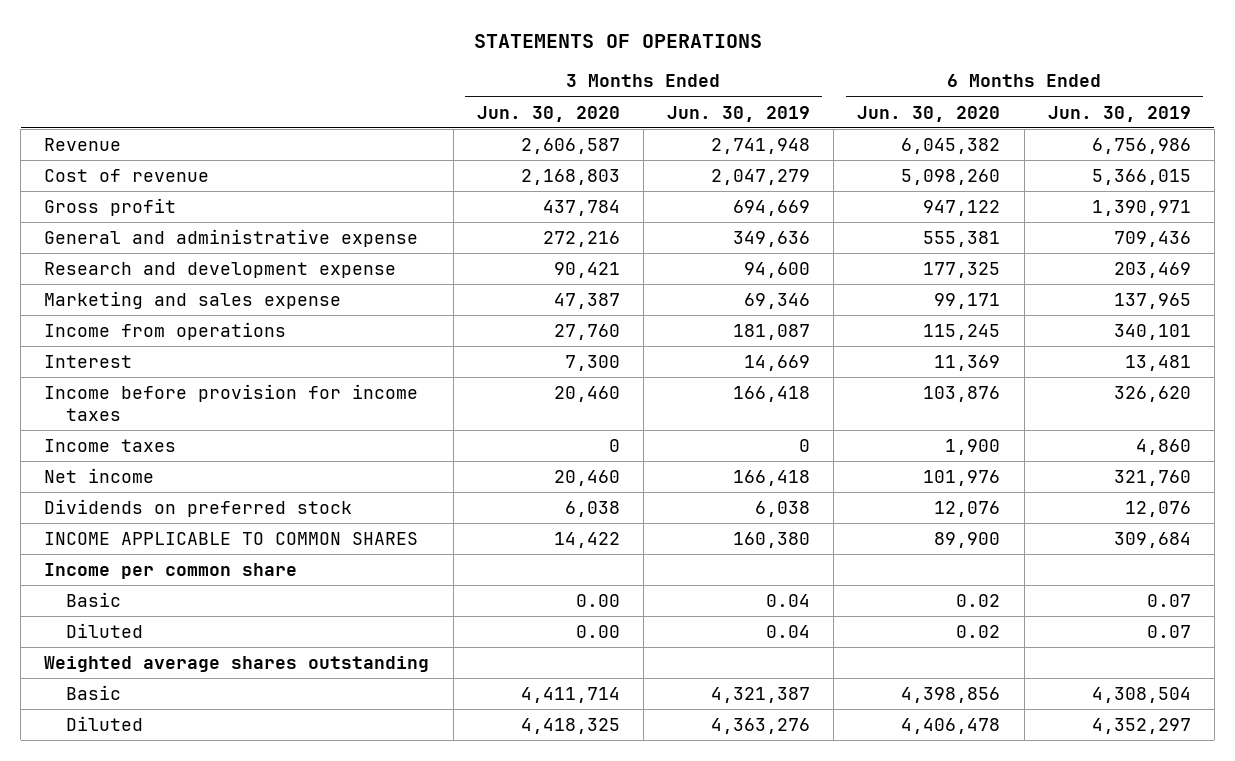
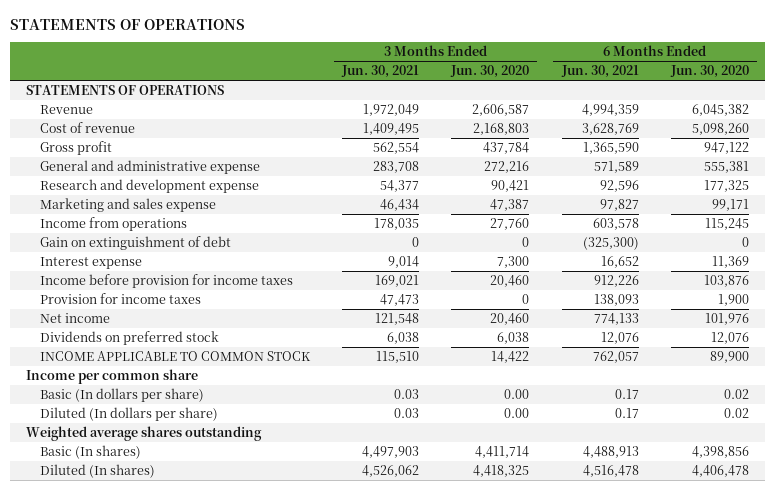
- | 3 Months Ended Jun. 30, 2020 | 3 Months Ended Jun. 30, 2019 | 6 Months Ended Jun. 30, 2020 | 6 Months Ended Jun. 30, 2019
+ | 3 Months Ended Jun. 30, 2021 | 3 Months Ended Jun. 30, 2020 | 6 Months Ended Jun. 30, 2021 | 6 Months Ended Jun. 30, 2020
+ STATEMENTS OF OPERATIONS
- Interest | 7,300 | 14,669 | 11,369 | 13,481
+ Gain on extinguishment of debt | 0 | 0 | (325,300) | 0
+ Interest expense | 9,014 | 7,300 | 16,652 | 11,369
- Income taxes | 0 | 0 | 1,900 | 4,860
+ Provision for income taxes | 47,473 | 0 | 138,093 | 1,900
- INCOME APPLICABLE TO COMMON SHARES | 14,422 | 160,380 | 89,900 | 309,684
+ INCOME APPLICABLE TO COMMON STOCK | 115,510 | 14,422 | 762,057 | 89,900
- Basic | 0.00 | 0.04 | 0.02 | 0.07
- Diluted | 0.00 | 0.04 | 0.02 | 0.07
+ Basic (In dollars per share) | 0.03 | 0.00 | 0.17 | 0.02
+ Diluted (In dollars per share) | 0.03 | 0.00 | 0.17 | 0.02
- Basic | 4,411,714 | 4,321,387 | 4,398,856 | 4,308,504
- Diluted | 4,418,325 | 4,363,276 | 4,406,478 | 4,352,297
+ Basic (In shares) | 4,497,903 | 4,411,714 | 4,488,913 | 4,398,856
+ Diluted (In shares) | 4,526,062 | 4,418,325 | 4,516,478 | 4,406,478

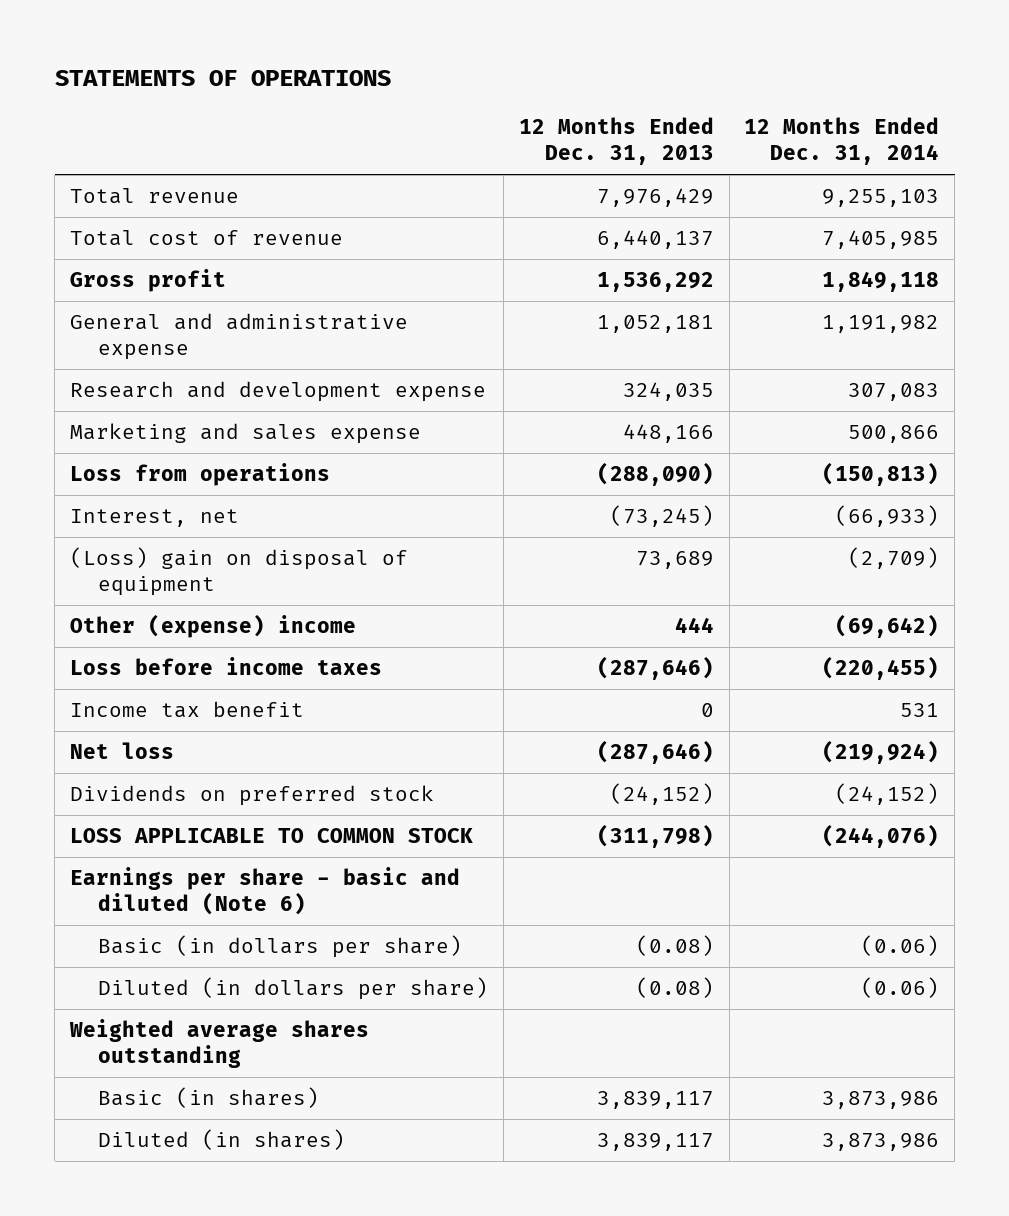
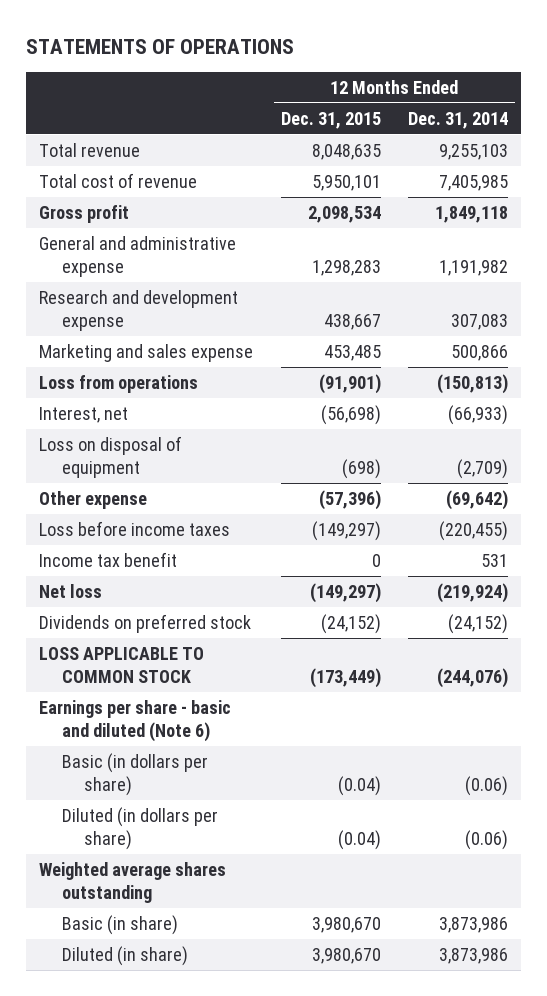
- | 12 Months Ended Dec. 31, 2013 | 12 Months Ended Dec. 31, 2014
+ | 12 Months Ended Dec. 31, 2015 | 12 Months Ended Dec. 31, 2014
- (Loss) gain on disposal of equipment | 73,689 | (2,709)
- Other (expense) income | 444 | (69,642)
+ Loss on disposal of equipment | (698) | (2,709)
+ Other expense | (57,396) | (69,642)
- Basic (in shares) | 3,839,117 | 3,873,986
- Diluted (in shares) | 3,839,117 | 3,873,986
+ Basic (in share) | 3,980,670 | 3,873,986
+ Diluted (in share) | 3,980,670 | 3,873,986

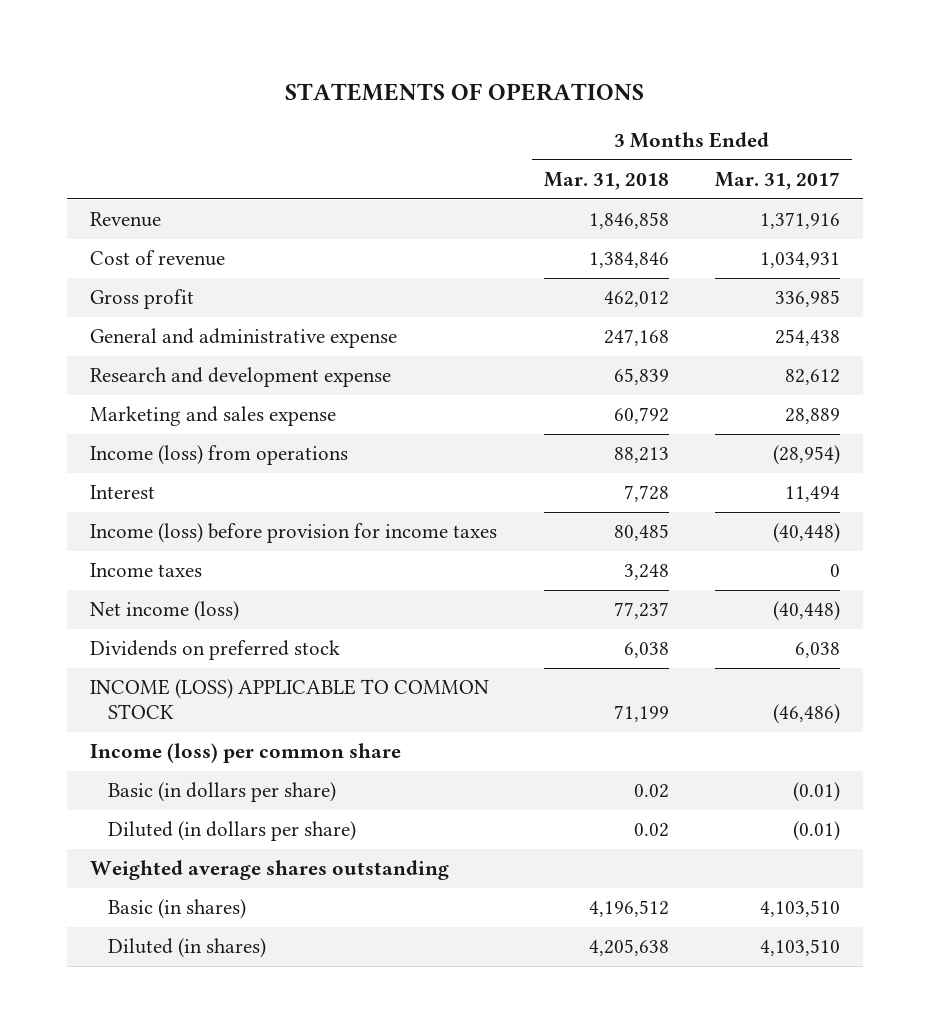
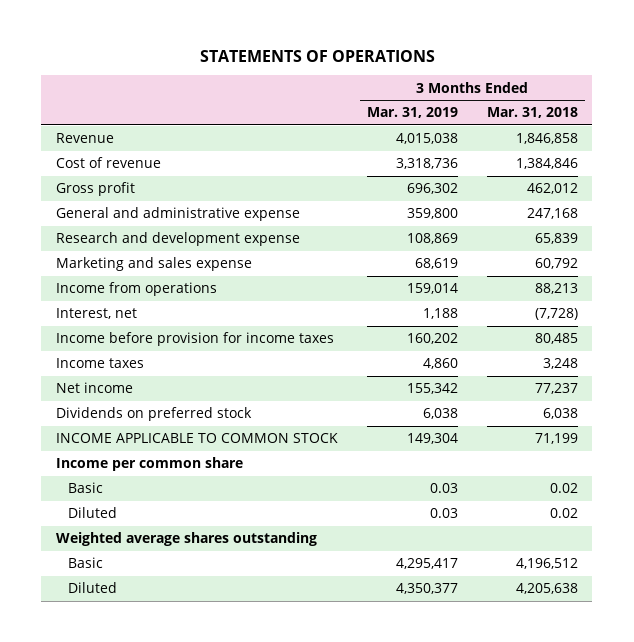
- | 3 Months Ended Mar. 31, 2018 | 3 Months Ended Mar. 31, 2017
+ | 3 Months Ended Mar. 31, 2019 | 3 Months Ended Mar. 31, 2018
- Income (loss) from operations | 88,213 | (28,954)
- Interest | 7,728 | 11,494
- Income (loss) before provision for income taxes | 80,485 | (40,448)
+ Income from operations | 159,014 | 88,213
+ Interest, net | 1,188 | (7,728)
+ Income before provision for income taxes | 160,202 | 80,485
- Net income (loss) | 77,237 | (40,448)
+ Net income | 155,342 | 77,237
- INCOME (LOSS) APPLICABLE TO COMMON STOCK | 71,199 | (46,486)
- Income (loss) per common share
- Basic (in dollars per share) | 0.02 | (0.01)
- Diluted (in dollars per share) | 0.02 | (0.01)
+ INCOME APPLICABLE TO COMMON STOCK | 149,304 | 71,199
+ Income per common share
+ Basic | 0.03 | 0.02
+ Diluted | 0.03 | 0.02
- Basic (in shares) | 4,196,512 | 4,103,510
- Diluted (in shares) | 4,205,638 | 4,103,510
+ Basic | 4,295,417 | 4,196,512
+ Diluted | 4,350,377 | 4,205,638

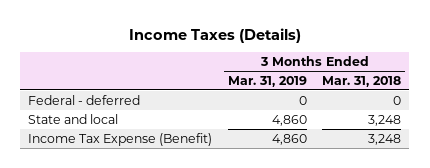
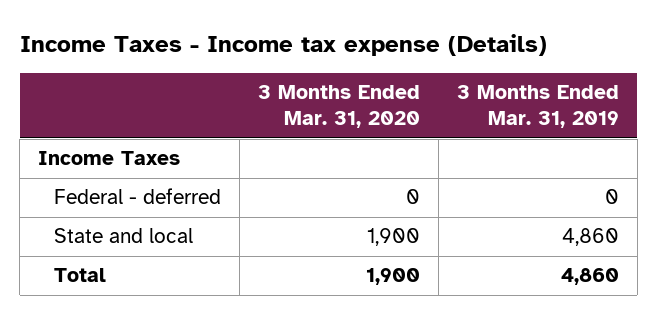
- Income Taxes (Details)
+ Income Taxes - Income tax expense (Details)
- | 3 Months Ended Mar. 31, 2019 | 3 Months Ended Mar. 31, 2018
+ | 3 Months Ended Mar. 31, 2020 | 3 Months Ended Mar. 31, 2019
+ Income Taxes
- Income Tax Expense (Benefit) | 4,860 | 3,248
+ Total | 1,900 | 4,860

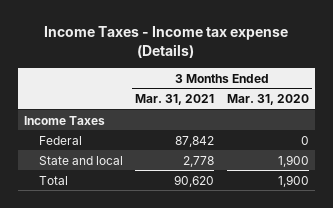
- | 3 Months Ended Mar. 31, 2020 | 3 Months Ended Mar. 31, 2019
+ | 3 Months Ended Mar. 31, 2021 | 3 Months Ended Mar. 31, 2020
- Federal - deferred | 0 | 0
+ Federal | 87,842 | 0

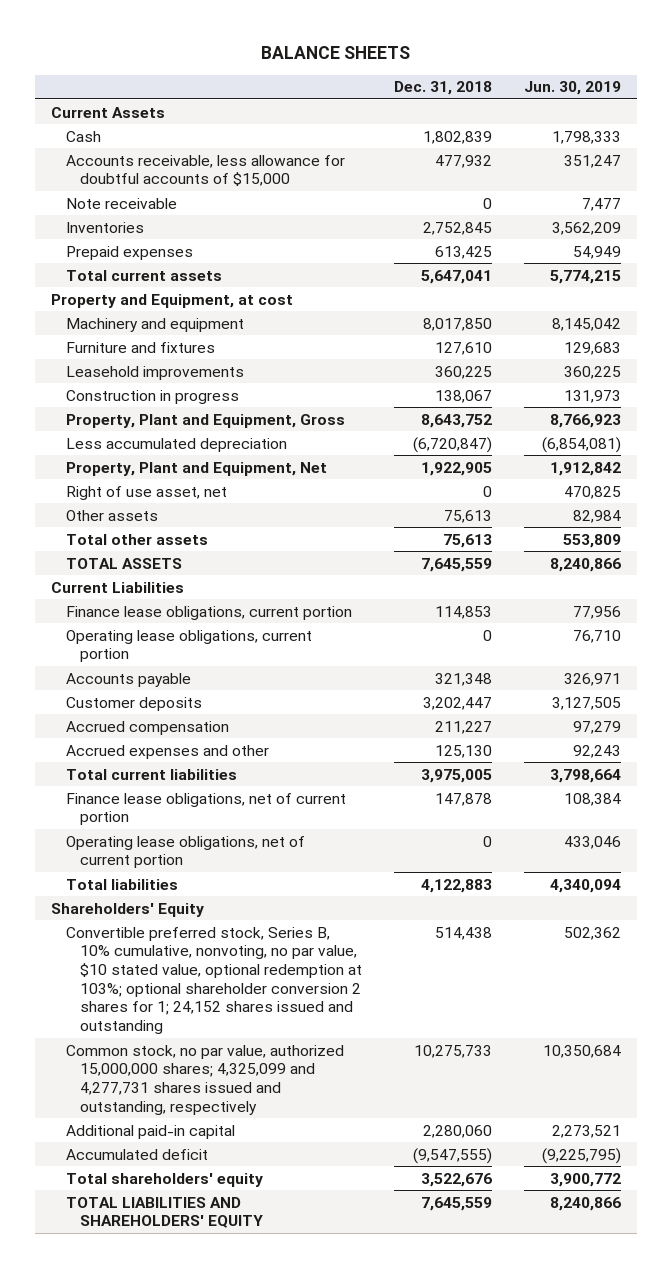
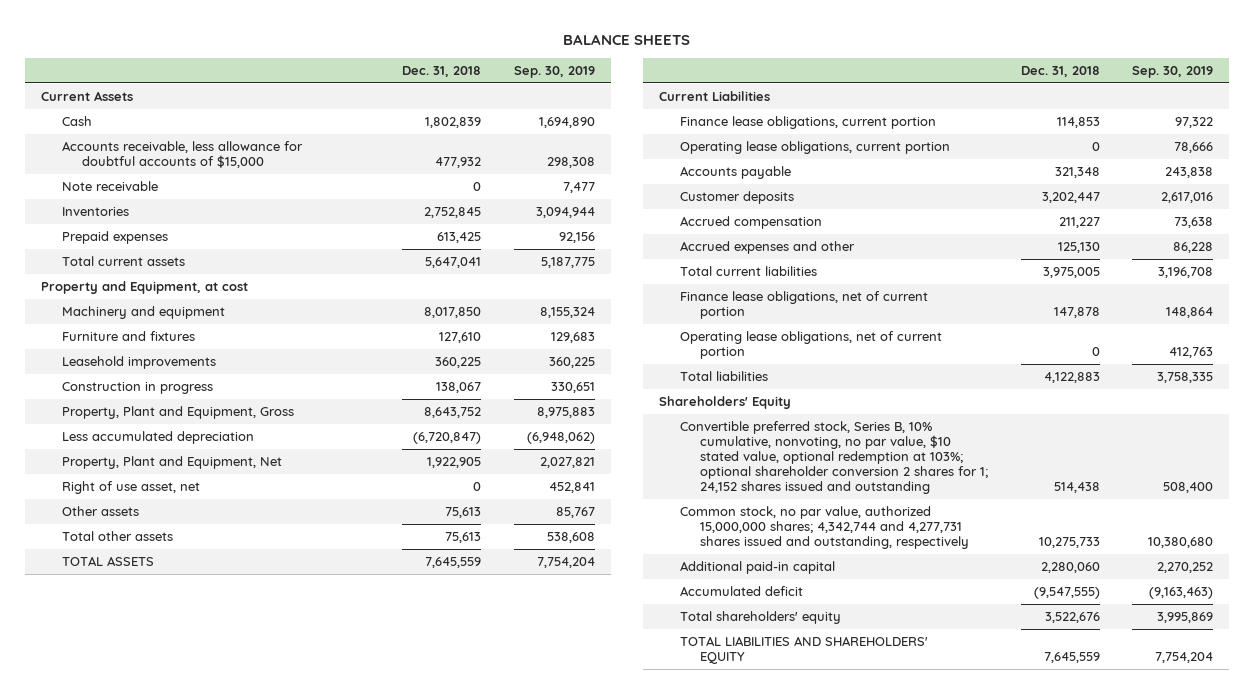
- | Dec. 31, 2018 | Jun. 30, 2019
+ | Dec. 31, 2018 | Sep. 30, 2019
- Common stock, no par value, authorized 15,000,000 shares; 4,325,099 and 4,277,731 shares issued and outstanding, respectively | 10,275,733 | 10,350,684
+ Common stock, no par value, authorized 15,000,000 shares; 4,342,744 and 4,277,731 shares issued and outstanding, respectively | 10,275,733 | 10,380,680

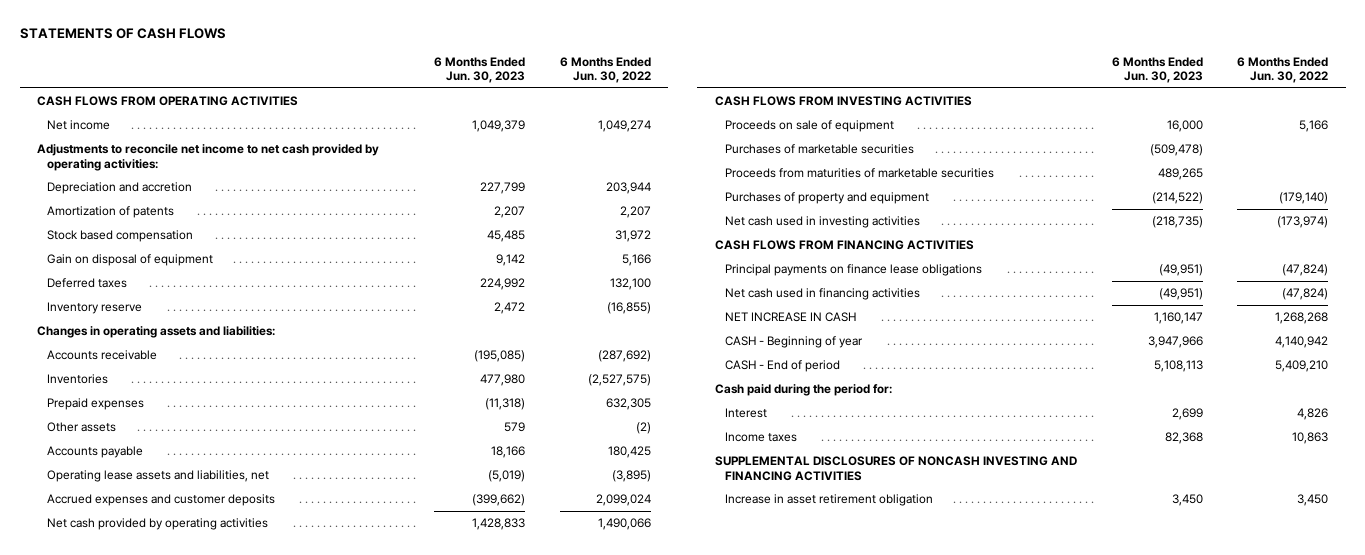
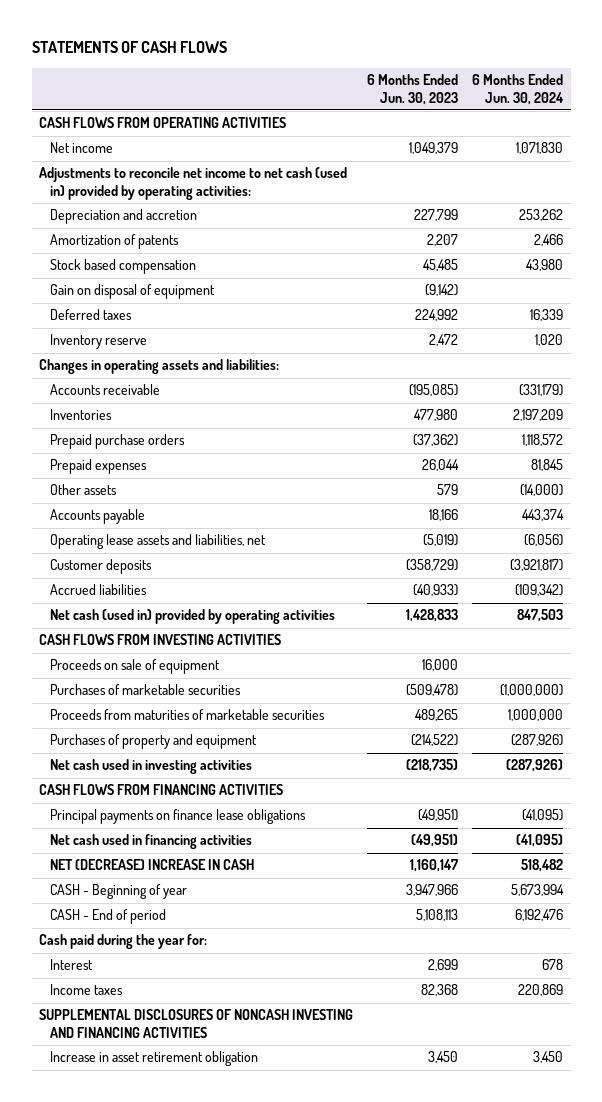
- | 6 Months Ended Jun. 30, 2023 | 6 Months Ended Jun. 30, 2022
+ | 6 Months Ended Jun. 30, 2023 | 6 Months Ended Jun. 30, 2024
- Adjustments to reconcile net income to net cash provided by operating activities:
+ Adjustments to reconcile net income to net cash (used in) provided by operating activities:
- Gain on disposal of equipment | 9,142 | 5,166
+ Gain on disposal of equipment | (9,142) |
- Prepaid expenses | (11,318) | 632,305
+ Prepaid purchase orders | (37,362) | 1,118,572
+ Prepaid expenses | 26,044 | 81,845
- Accrued expenses and customer deposits | (399,662) | 2,099,024
- Net cash provided by operating activities | 1,428,833 | 1,490,066
+ Customer deposits | (358,729) | (3,921,817)
+ Accrued liabilities | (40,933) | (109,342)
+ Net cash (used in) provided by operating activities | 1,428,833 | 847,503
- NET INCREASE IN CASH | 1,160,147 | 1,268,268
+ NET (DECREASE) INCREASE IN CASH | 1,160,147 | 518,482
- Cash paid during the period for:
+ Cash paid during the year for:

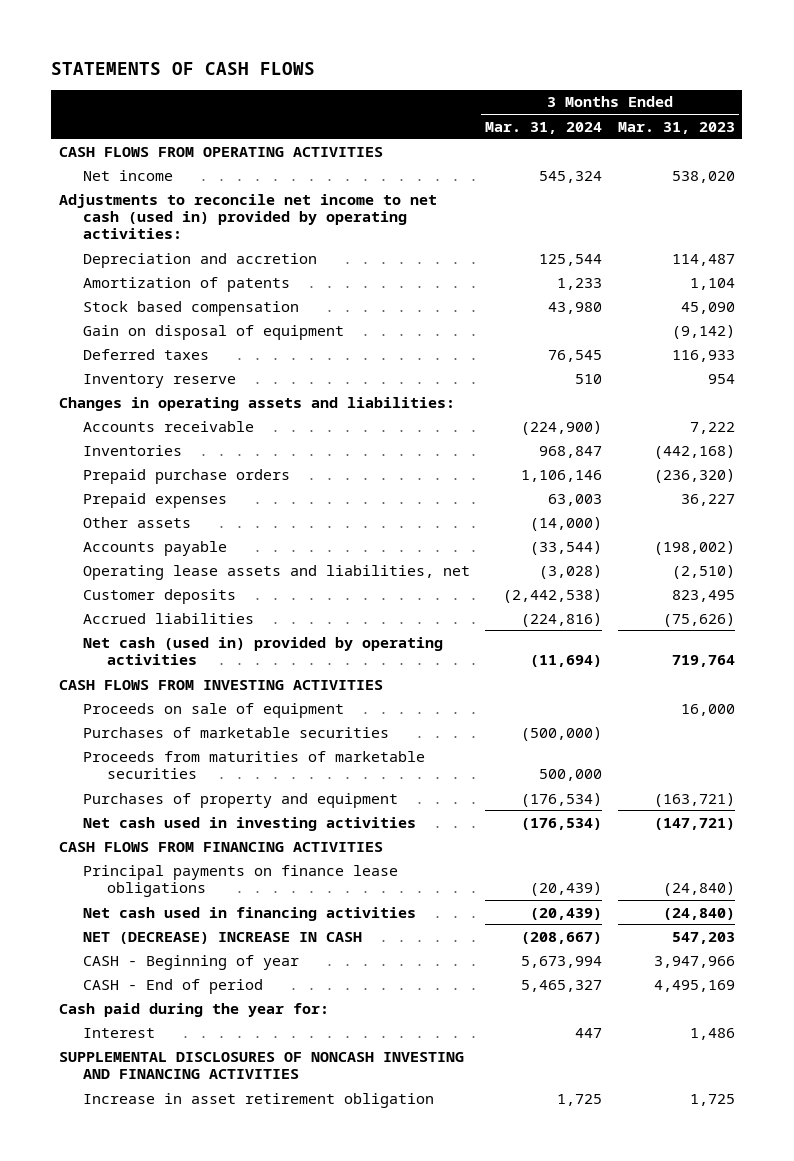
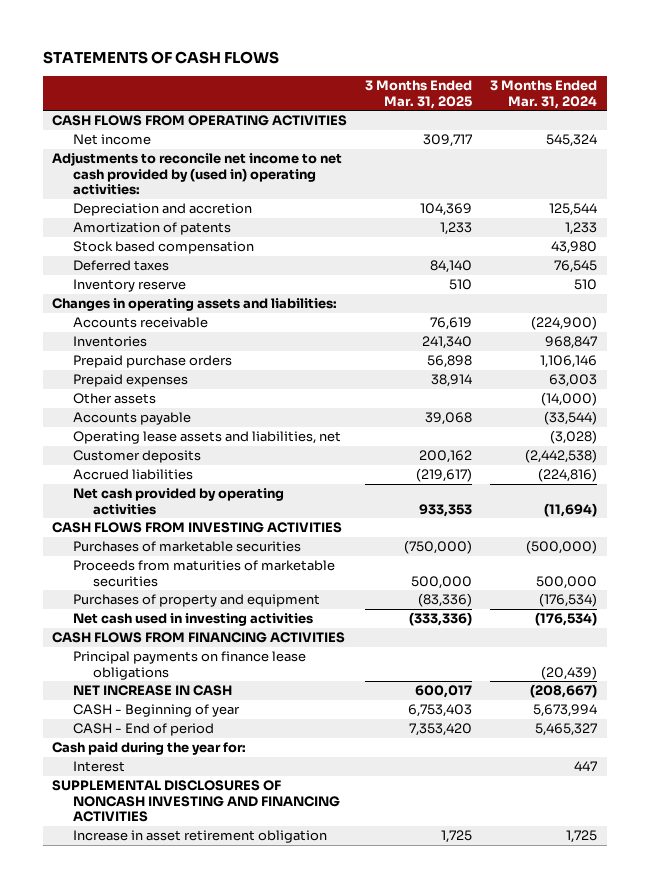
- | 3 Months Ended Mar. 31, 2024 | 3 Months Ended Mar. 31, 2023
+ | 3 Months Ended Mar. 31, 2025 | 3 Months Ended Mar. 31, 2024
- Adjustments to reconcile net income to net cash (used in) provided by operating activities:
+ Adjustments to reconcile net income to net cash provided by (used in) operating activities:
- Gain on disposal of equipment | | (9,142)
- Net cash (used in) provided by operating activities | (11,694) | 719,764
+ Net cash provided by operating activities | 933,353 | (11,694)
- Proceeds on sale of equipment | | 16,000
- Net cash used in financing activities | (20,439) | (24,840)
- NET (DECREASE) INCREASE IN CASH | (208,667) | 547,203
+ NET INCREASE IN CASH | 600,017 | (208,667)

